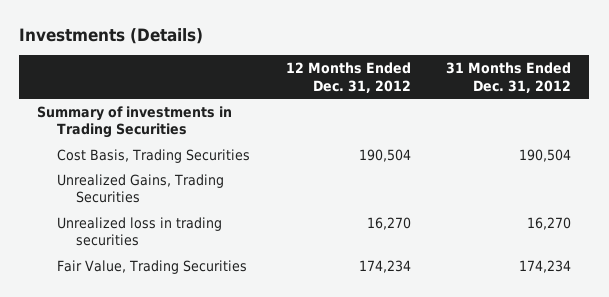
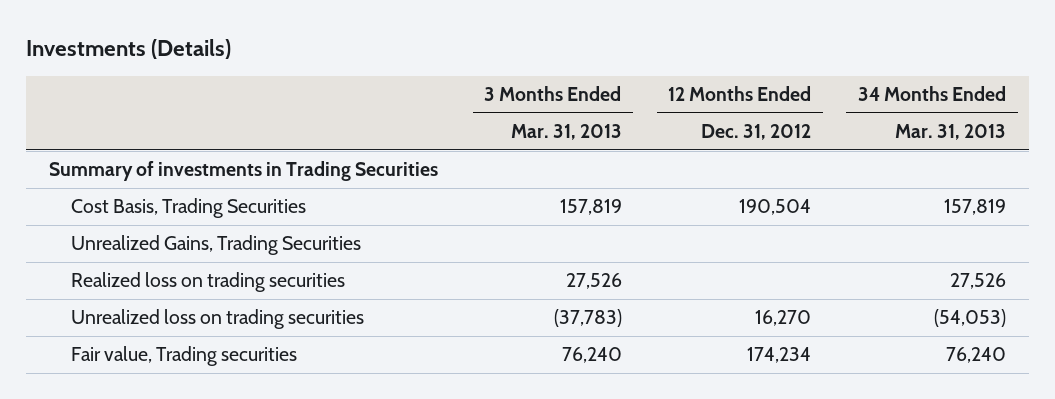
- | 12 Months Ended Dec. 31, 2012 | 31 Months Ended Dec. 31, 2012
+ | 3 Months Ended Mar. 31, 2013 | 12 Months Ended Dec. 31, 2012 | 34 Months Ended Mar. 31, 2013
- Unrealized loss in trading securities | 16,270 | 16,270
- Fair Value, Trading Securities | 174,234 | 174,234
+ Realized loss on trading securities | 27,526 | | 27,526
+ Unrealized loss on trading securities | (37,783) | 16,270 | (54,053)
+ Fair value, Trading securities | 76,240 | 174,234 | 76,240

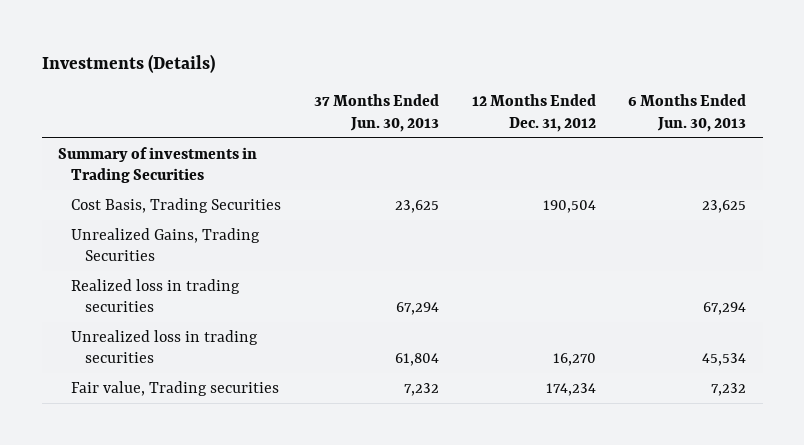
- | 3 Months Ended Mar. 31, 2013 | 12 Months Ended Dec. 31, 2012 | 34 Months Ended Mar. 31, 2013
+ | 37 Months Ended Jun. 30, 2013 | 12 Months Ended Dec. 31, 2012 | 6 Months Ended Jun. 30, 2013
- Realized loss on trading securities | 27,526 | | 27,526
- Unrealized loss on trading securities | (37,783) | 16,270 | (54,053)
+ Realized loss in trading securities | 67,294 | | 67,294
+ Unrealized loss in trading securities | 61,804 | 16,270 | 45,534

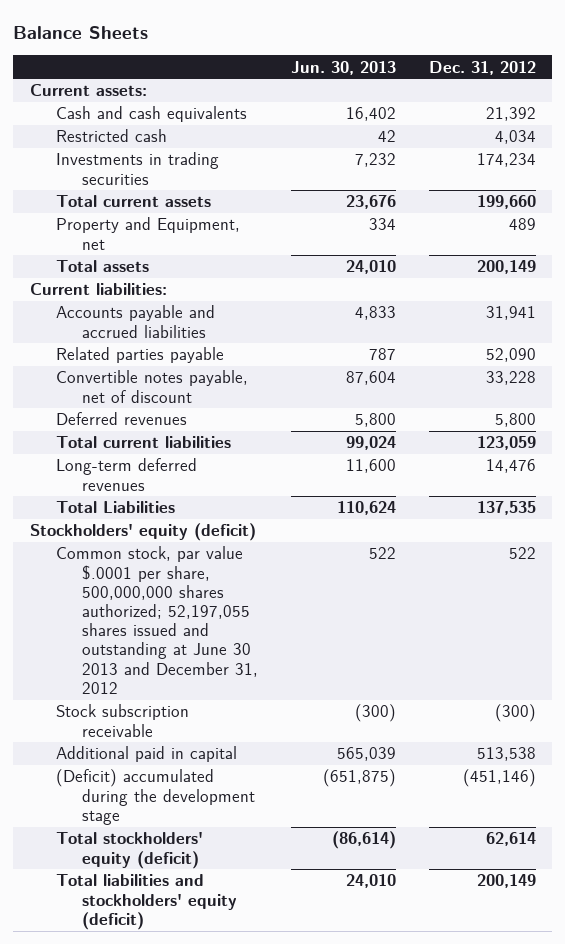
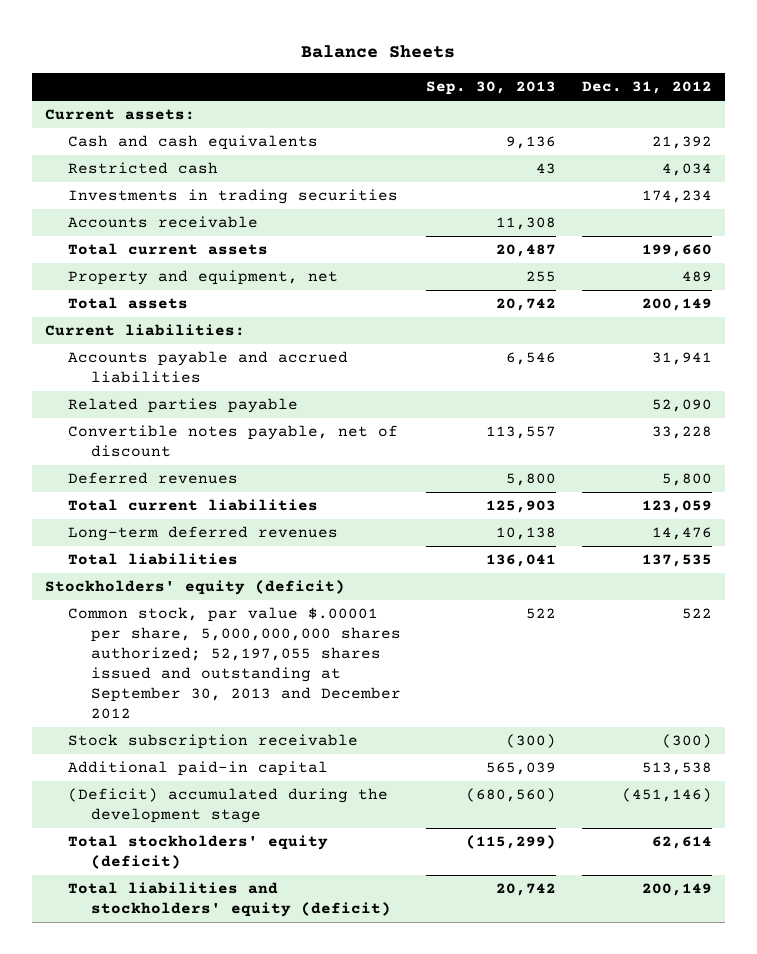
- | Jun. 30, 2013 | Dec. 31, 2012
+ | Sep. 30, 2013 | Dec. 31, 2012
+ Accounts receivable | 11,308 |
- Property and Equipment, net | 334 | 489
+ Property and equipment, net | 255 | 489
- Total Liabilities | 110,624 | 137,535
+ Total liabilities | 136,041 | 137,535
- Common stock, par value $.0001 per share, 500,000,000 shares authorized; 52,197,055 shares issued and outstanding at June 30 2013 and December 31, 2012 | 522 | 522
+ Common stock, par value $.00001 per share, 5,000,000,000 shares authorized; 52,197,055 shares issued and outstanding at September 30, 2013 and December 2012 | 522 | 522
- Additional paid in capital | 565,039 | 513,538
+ Additional paid-in capital | 565,039 | 513,538

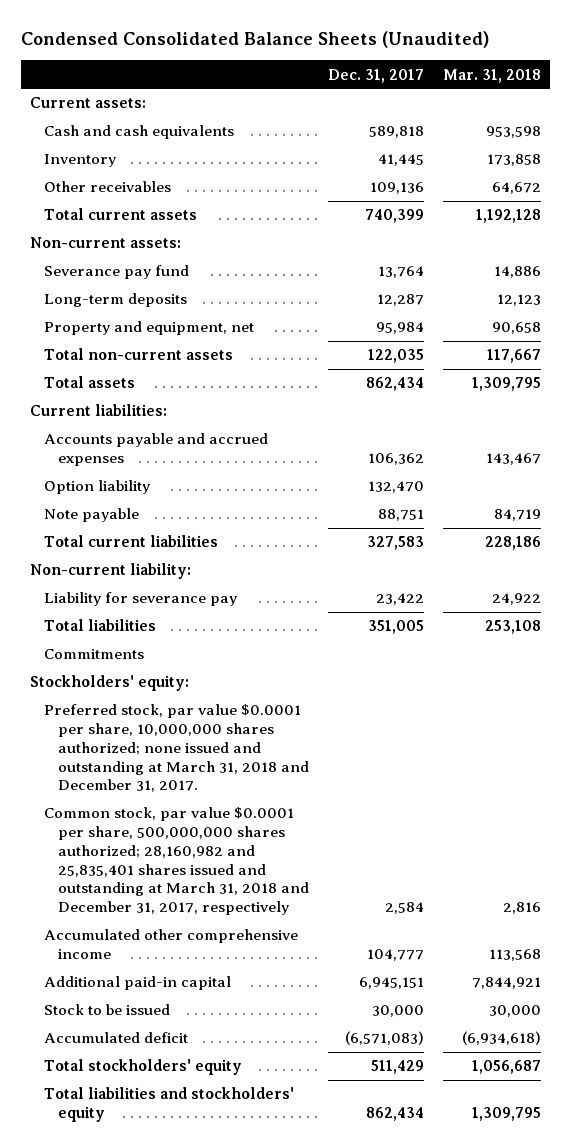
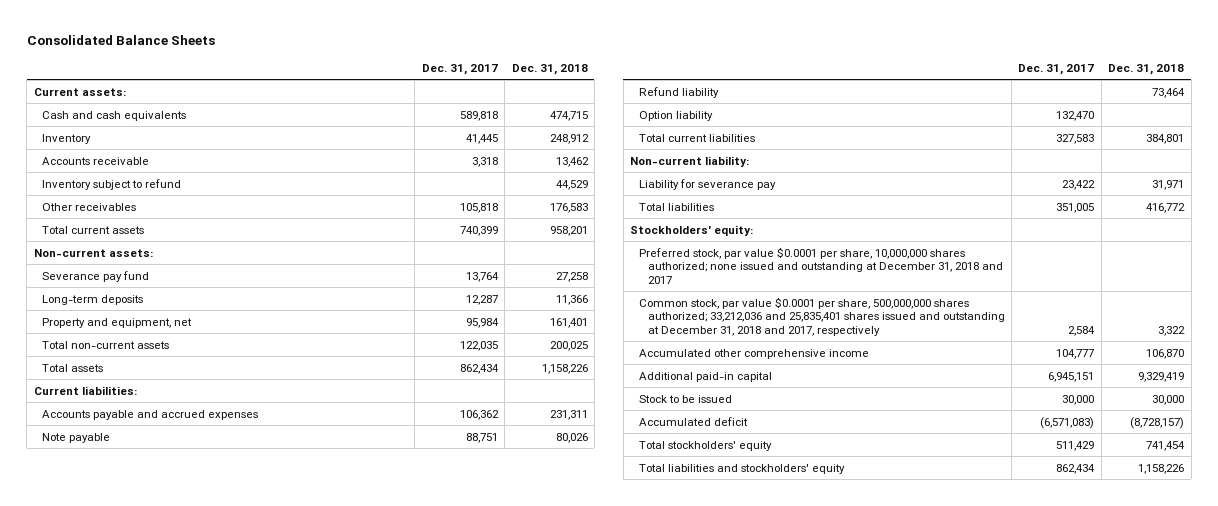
- Condensed Consolidated Balance Sheets (Unaudited)
+ Consolidated Balance Sheets
- | Dec. 31, 2017 | Mar. 31, 2018
+ | Dec. 31, 2017 | Dec. 31, 2018
- Other receivables | 109,136 | 64,672
+ Accounts receivable | 3,318 | 13,462
+ Inventory subject to refund | | 44,529
+ Other receivables | 105,818 | 176,583
+ Refund liability | | 73,464
moved down: Option liability | 132,470 |
- Commitments
- Preferred stock, par value $0.0001 per share, 10,000,000 shares authorized; none issued and outstanding at March 31, 2018 and December 31, 2017.
- Common stock, par value $0.0001 per share, 500,000,000 shares authorized; 28,160,982 and 25,835,401 shares issued and outstanding at March 31, 2018 and December 31, 2017, respectively | 2,584 | 2,816
+ Preferred stock, par value $0.0001 per share, 10,000,000 shares authorized; none issued and outstanding at December 31, 2018 and 2017
+ Common stock, par value $0.0001 per share, 500,000,000 shares authorized; 33,212,036 and 25,835,401 shares issued and outstanding at December 31, 2018 and 2017, respectively | 2,584 | 3,322

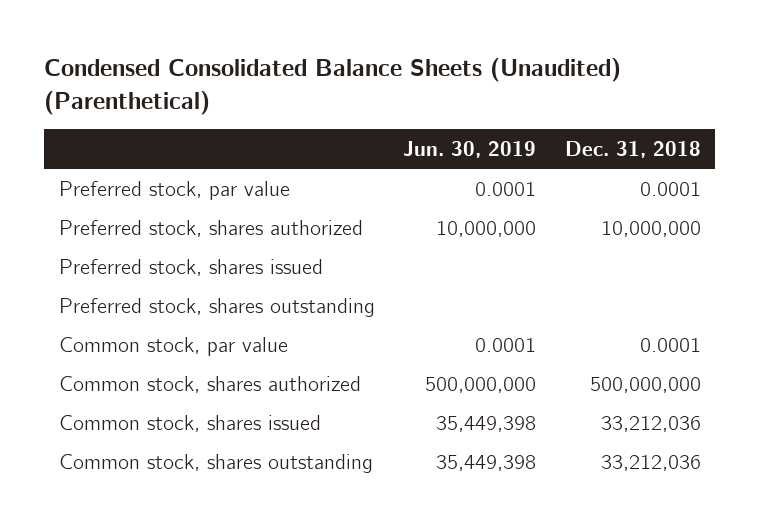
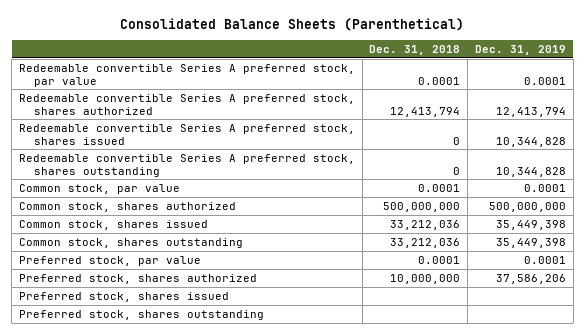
- Condensed Consolidated Balance Sheets (Unaudited) (Parenthetical)
+ Consolidated Balance Sheets (Parenthetical)
- | Jun. 30, 2019 | Dec. 31, 2018
+ | Dec. 31, 2018 | Dec. 31, 2019
+ Redeemable convertible Series A preferred stock, par value | 0.0001 | 0.0001
+ Redeemable convertible Series A preferred stock, shares authorized | 12,413,794 | 12,413,794
+ Redeemable convertible Series A preferred stock, shares issued | 0 | 10,344,828
+ Redeemable convertible Series A preferred stock, shares outstanding | 0 | 10,344,828
moved down: Preferred stock, par value | 0.0001 | 0.0001
moved down: Preferred stock, shares authorized | 10,000,000 | 37,586,206
moved down: Preferred stock, shares issued
moved down: Preferred stock, shares outstanding

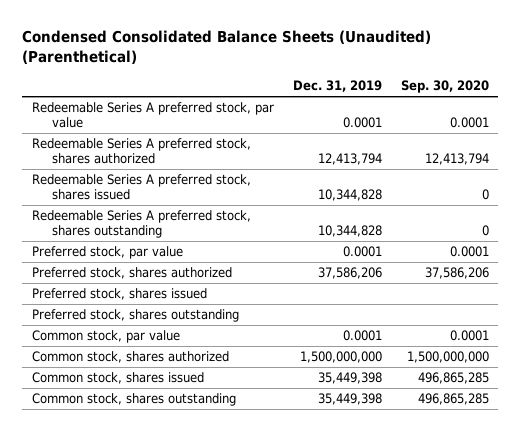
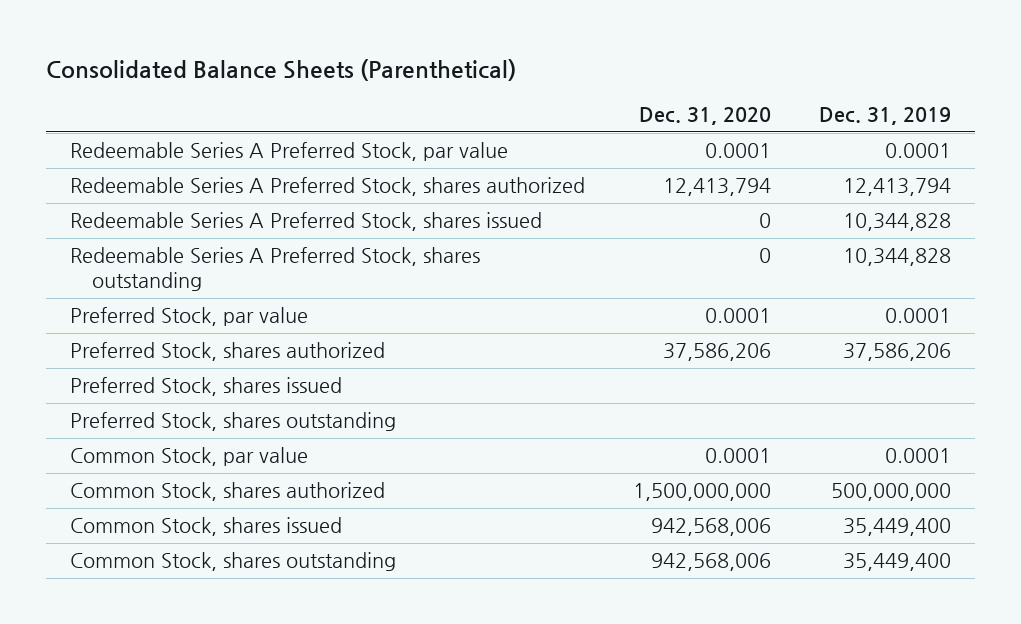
- Condensed Consolidated Balance Sheets (Unaudited) (Parenthetical)
+ Consolidated Balance Sheets (Parenthetical)
- | Dec. 31, 2019 | Sep. 30, 2020
+ | Dec. 31, 2020 | Dec. 31, 2019
- Redeemable Series A preferred stock, par value | 0.0001 | 0.0001
- Redeemable Series A preferred stock, shares authorized | 12,413,794 | 12,413,794
- Redeemable Series A preferred stock, shares issued | 10,344,828 | 0
- Redeemable Series A preferred stock, shares outstanding | 10,344,828 | 0
- Preferred stock, par value | 0.0001 | 0.0001
- Preferred stock, shares authorized | 37,586,206 | 37,586,206
- Preferred stock, shares issued
- Preferred stock, shares outstanding
- Common stock, par value | 0.0001 | 0.0001
- Common stock, shares authorized | 1,500,000,000 | 1,500,000,000
- Common stock, shares issued | 35,449,398 | 496,865,285
- Common stock, shares outstanding | 35,449,398 | 496,865,285
+ Redeemable Series A Preferred Stock, par value | 0.0001 | 0.0001
+ Redeemable Series A Preferred Stock, shares authorized | 12,413,794 | 12,413,794
+ Redeemable Series A Preferred Stock, shares issued | 0 | 10,344,828
+ Redeemable Series A Preferred Stock, shares outstanding | 0 | 10,344,828
+ Preferred Stock, par value | 0.0001 | 0.0001
+ Preferred Stock, shares authorized | 37,586,206 | 37,586,206
+ Preferred Stock, shares issued
+ Preferred Stock, shares outstanding
+ Common Stock, par value | 0.0001 | 0.0001
+ Common Stock, shares authorized | 1,500,000,000 | 500,000,000
+ Common Stock, shares issued | 942,568,006 | 35,449,400
+ Common Stock, shares outstanding | 942,568,006 | 35,449,400

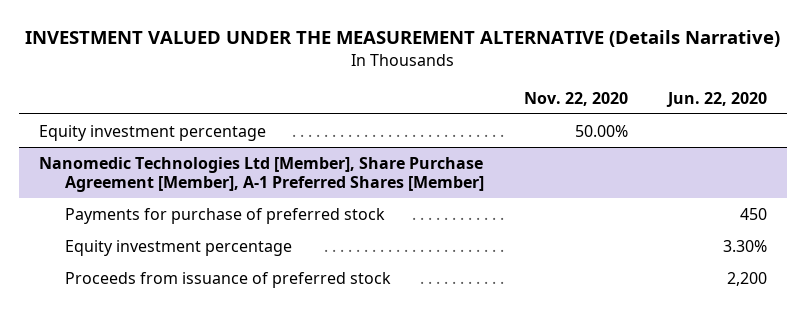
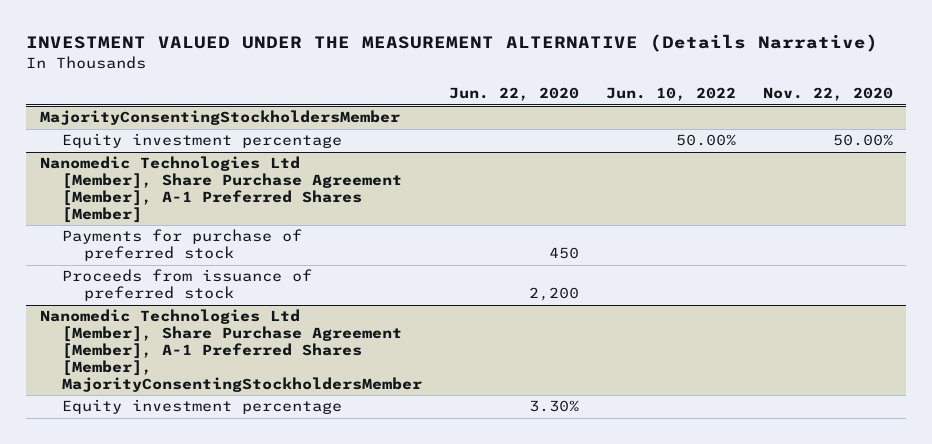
- | Nov. 22, 2020 | Jun. 22, 2020
+ | Jun. 22, 2020 | Jun. 10, 2022 | Nov. 22, 2020
+ MajorityConsentingStockholdersMember
@ Nanomedic Technologies Ltd [Member], Share Purchase Agreement [Member], A-1 Preferred Shares [Member]
- Equity investment percentage | | 3.30%
+ Nanomedic Technologies Ltd [Member], Share Purchase Agreement [Member], A-1 Preferred Shares [Member], MajorityConsentingStockholdersMember
+ Equity investment percentage | 3.30% | |

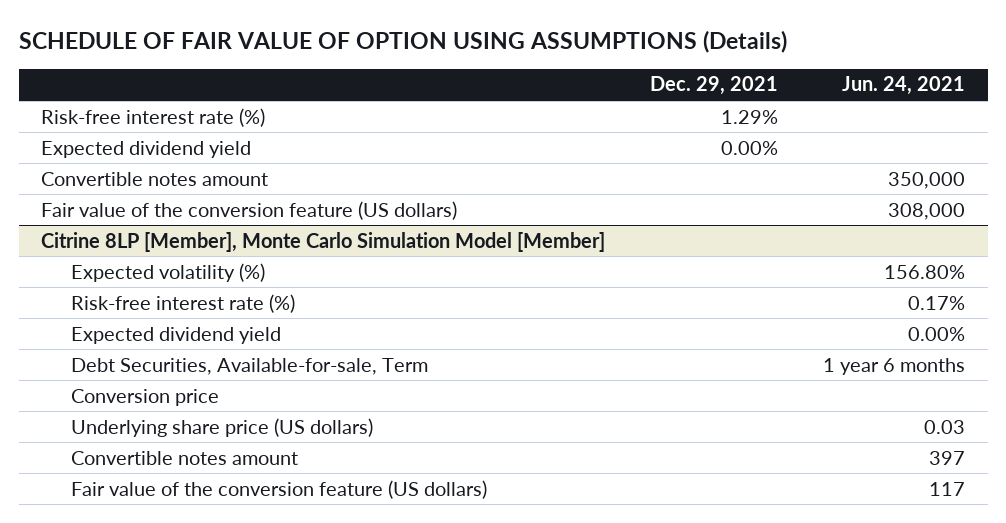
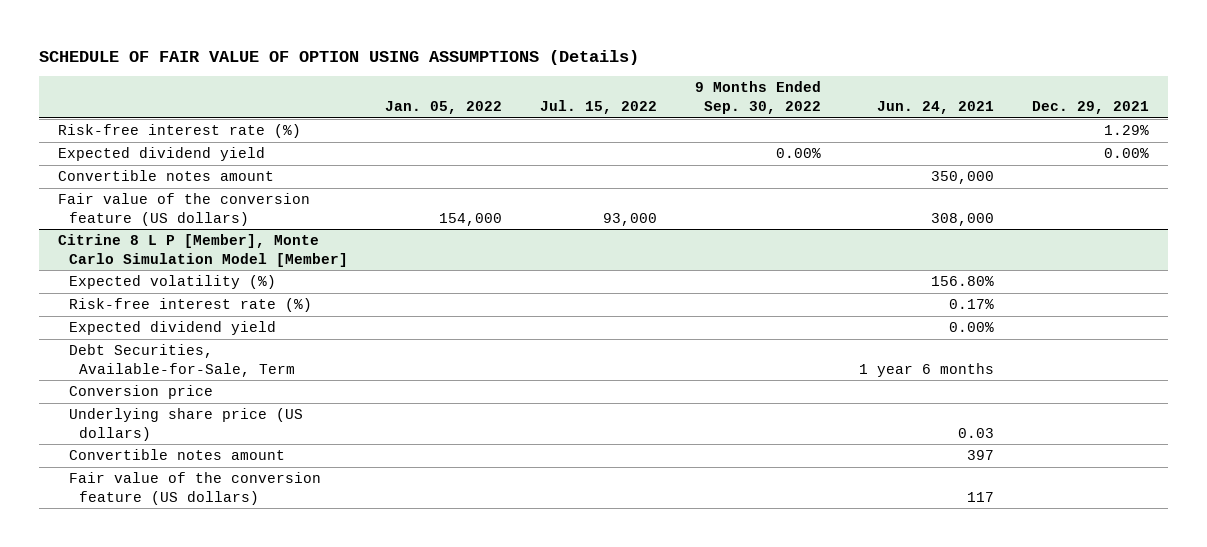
- | Dec. 29, 2021 | Jun. 24, 2021
+ | Jan. 05, 2022 | Jul. 15, 2022 | 9 Months Ended Sep. 30, 2022 | Jun. 24, 2021 | Dec. 29, 2021
- Citrine 8LP [Member], Monte Carlo Simulation Model [Member]
+ Citrine 8 L P [Member], Monte Carlo Simulation Model [Member]
- Debt Securities, Available-for-sale, Term | | 1 year 6 months
+ Debt Securities, Available-for-Sale, Term | | | | 1 year 6 months |

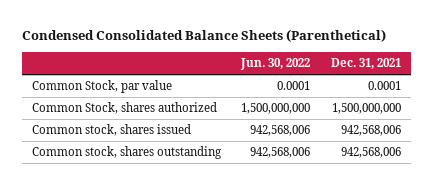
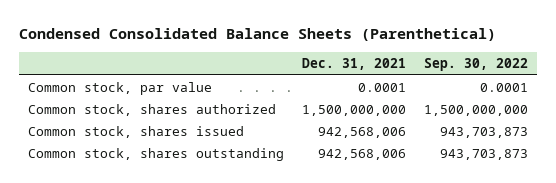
- | Jun. 30, 2022 | Dec. 31, 2021
+ | Dec. 31, 2021 | Sep. 30, 2022
- Common Stock, par value | 0.0001 | 0.0001
- Common Stock, shares authorized | 1,500,000,000 | 1,500,000,000
+ Common stock, par value | 0.0001 | 0.0001
+ Common stock, shares authorized | 1,500,000,000 | 1,500,000,000

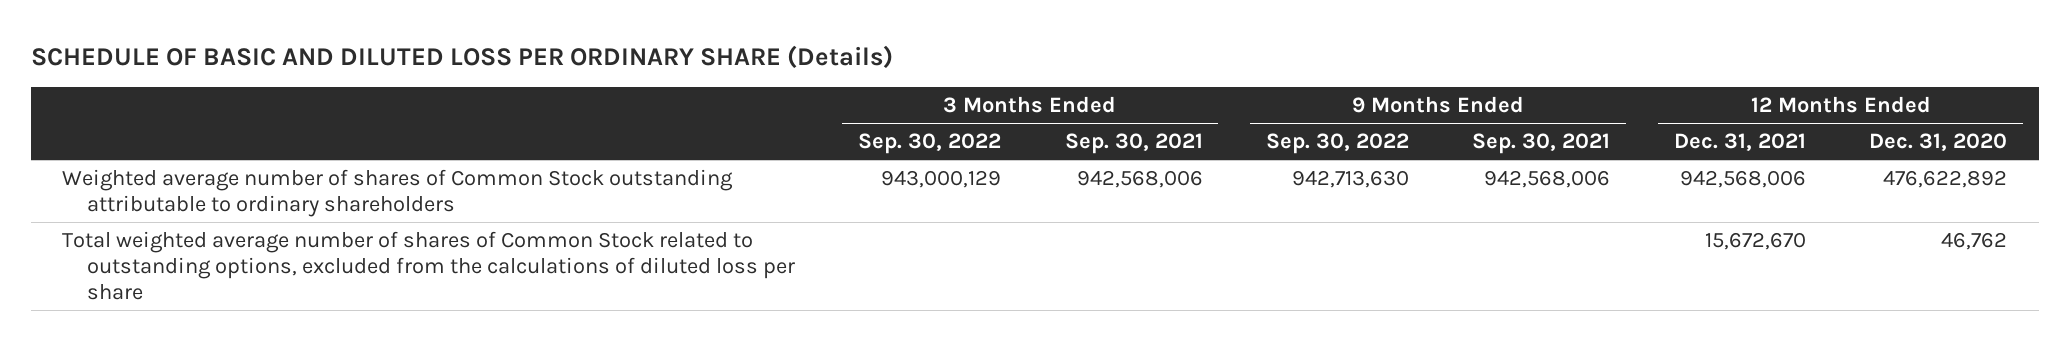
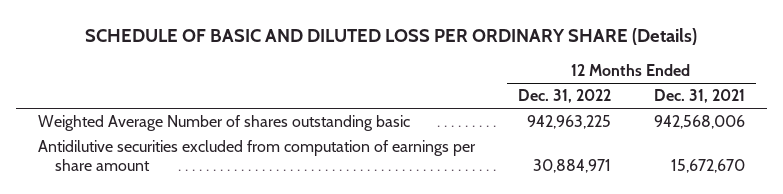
- | 3 Months Ended Sep. 30, 2022 | 3 Months Ended Sep. 30, 2021 | 9 Months Ended Sep. 30, 2022 | 9 Months Ended Sep. 30, 2021 | 12 Months Ended Dec. 31, 2021 | 12 Months Ended Dec. 31, 2020
+ | 12 Months Ended Dec. 31, 2022 | 12 Months Ended Dec. 31, 2021
- Weighted average number of shares of Common Stock outstanding attributable to ordinary shareholders | 943,000,129 | 942,568,006 | 942,713,630 | 942,568,006 | 942,568,006 | 476,622,892
- Total weighted average number of shares of Common Stock related to outstanding options, excluded from the calculations of diluted loss per share | | | | | 15,672,670 | 46,762
+ Weighted Average Number of shares outstanding basic | 942,963,225 | 942,568,006
+ Antidilutive securities excluded from computation of earnings per share amount | 30,884,971 | 15,672,670

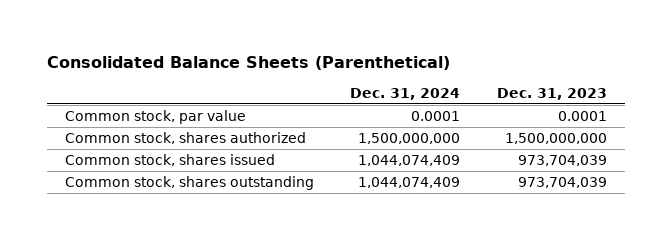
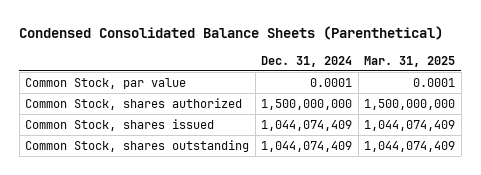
- Consolidated Balance Sheets (Parenthetical)
+ Condensed Consolidated Balance Sheets (Parenthetical)
- | Dec. 31, 2024 | Dec. 31, 2023
+ | Dec. 31, 2024 | Mar. 31, 2025
- Common stock, par value | 0.0001 | 0.0001
- Common stock, shares authorized | 1,500,000,000 | 1,500,000,000
- Common stock, shares issued | 1,044,074,409 | 973,704,039
- Common stock, shares outstanding | 1,044,074,409 | 973,704,039
+ Common Stock, par value | 0.0001 | 0.0001
+ Common Stock, shares authorized | 1,500,000,000 | 1,500,000,000
+ Common Stock, shares issued | 1,044,074,409 | 1,044,074,409
+ Common Stock, shares outstanding | 1,044,074,409 | 1,044,074,409

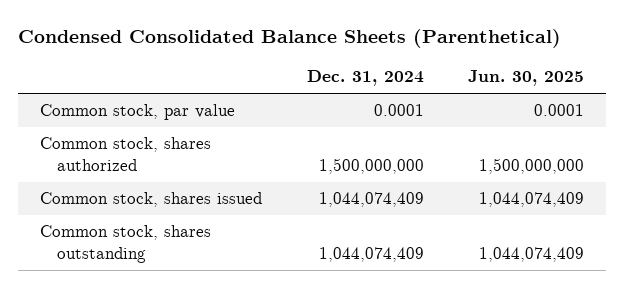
- | Dec. 31, 2024 | Mar. 31, 2025
+ | Dec. 31, 2024 | Jun. 30, 2025
- Common Stock, par value | 0.0001 | 0.0001
- Common Stock, shares authorized | 1,500,000,000 | 1,500,000,000
- Common Stock, shares issued | 1,044,074,409 | 1,044,074,409
- Common Stock, shares outstanding | 1,044,074,409 | 1,044,074,409
+ Common stock, par value | 0.0001 | 0.0001
+ Common stock, shares authorized | 1,500,000,000 | 1,500,000,000
+ Common stock, shares issued | 1,044,074,409 | 1,044,074,409
+ Common stock, shares outstanding | 1,044,074,409 | 1,044,074,409

